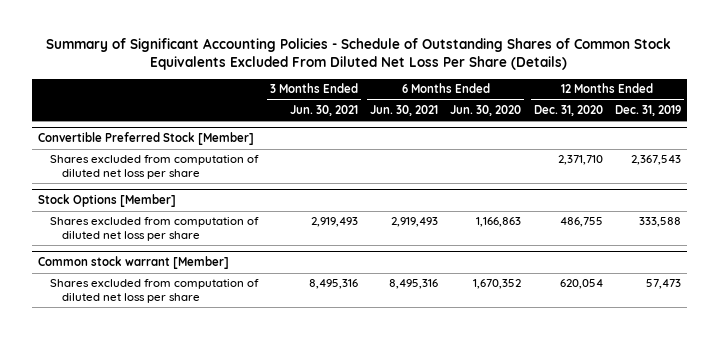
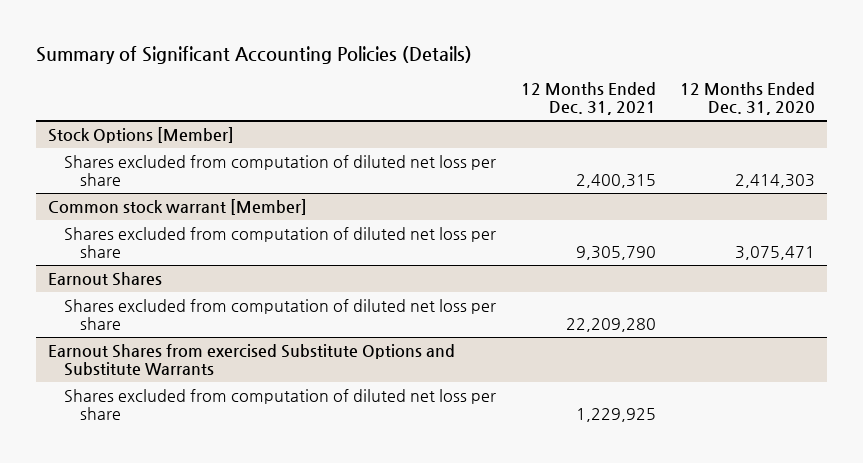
- Summary of Significant Accounting Policies - Schedule of Outstanding Shares of Common Stock Equivalents Excluded From Diluted Net Loss Per Share (Details)
+ Summary of Significant Accounting Policies (Details)
- | 3 Months Ended Jun. 30, 2021 | 6 Months Ended Jun. 30, 2021 | 6 Months Ended Jun. 30, 2020 | 12 Months Ended Dec. 31, 2020 | 12 Months Ended Dec. 31, 2019
+ | 12 Months Ended Dec. 31, 2021 | 12 Months Ended Dec. 31, 2020
- Convertible Preferred Stock [Member]
- Shares excluded from computation of diluted net loss per share | | | | 2,371,710 | 2,367,543
@ Stock Options [Member]
- Shares excluded from computation of diluted net loss per share | 2,919,493 | 2,919,493 | 1,166,863 | 486,755 | 333,588
+ Shares excluded from computation of diluted net loss per share | 2,400,315 | 2,414,303
@ Common stock warrant [Member]
- Shares excluded from computation of diluted net loss per share | 8,495,316 | 8,495,316 | 1,670,352 | 620,054 | 57,473
+ Shares excluded from computation of diluted net loss per share | 9,305,790 | 3,075,471
+ Earnout Shares
+ Shares excluded from computation of diluted net loss per share | 22,209,280 |
+ Earnout Shares from exercised Substitute Options and Substitute Warrants
+ Shares excluded from computation of diluted net loss per share | 1,229,925 |

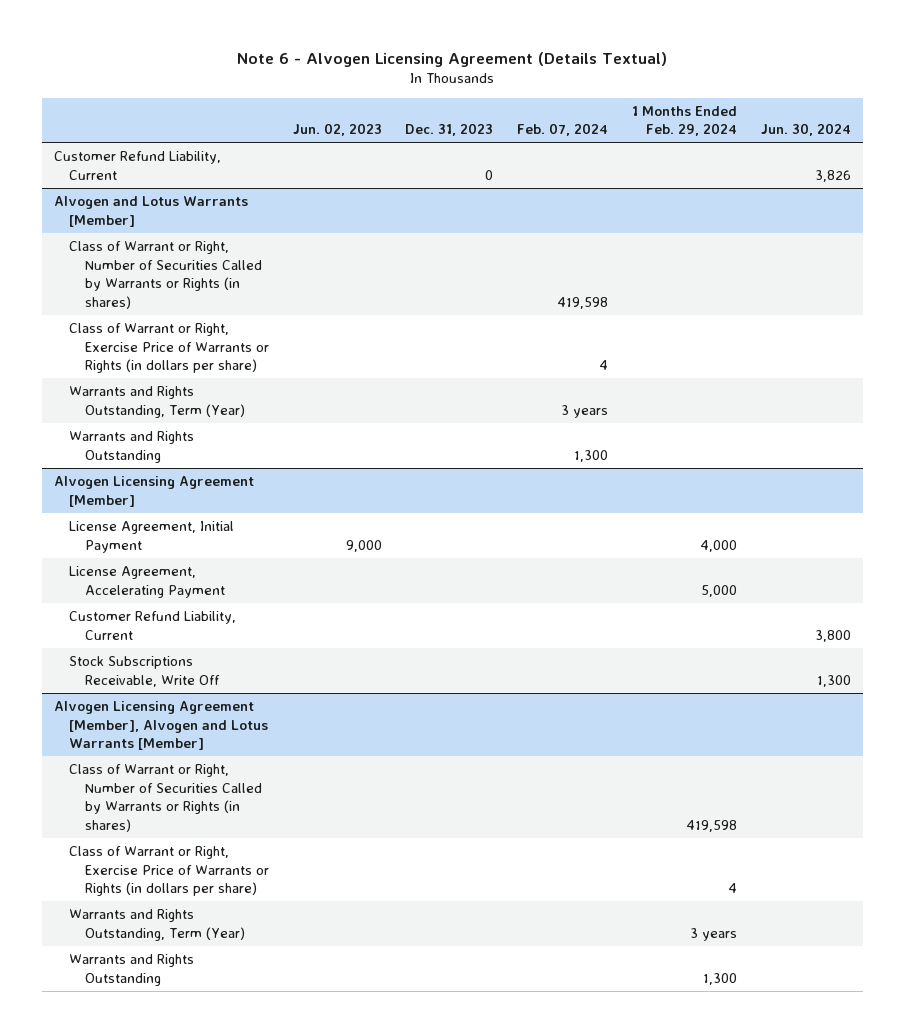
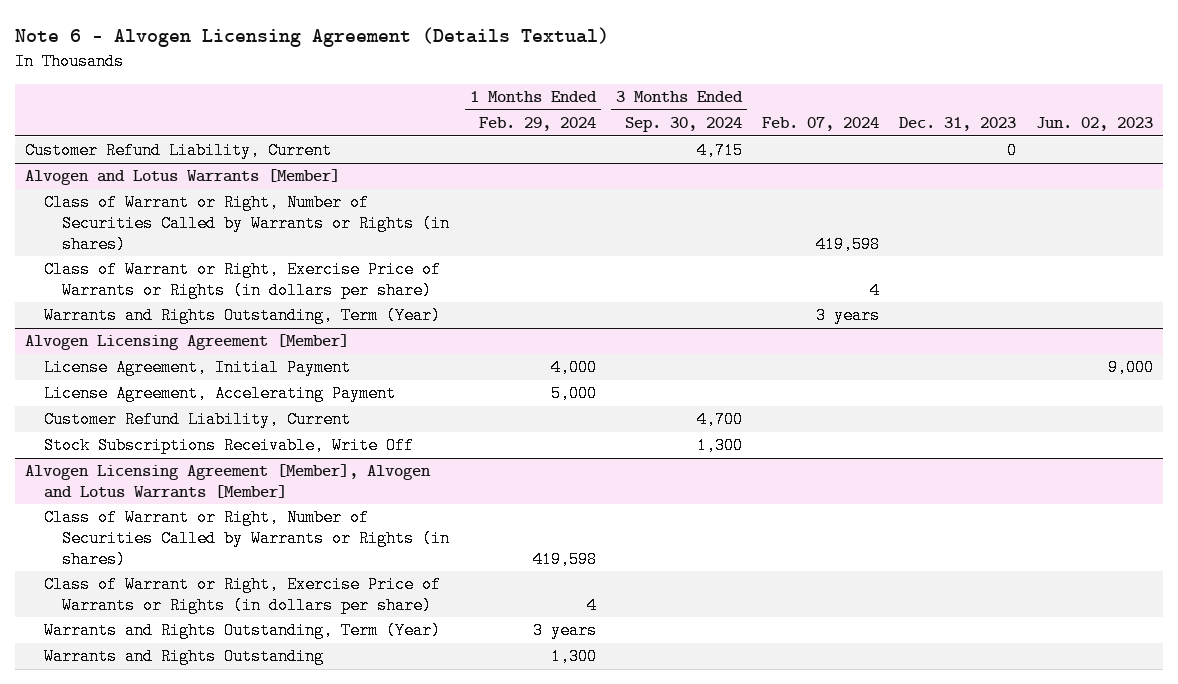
- | Jun. 02, 2023 | Dec. 31, 2023 | Feb. 07, 2024 | 1 Months Ended Feb. 29, 2024 | Jun. 30, 2024
+ | 1 Months Ended Feb. 29, 2024 | 3 Months Ended Sep. 30, 2024 | Feb. 07, 2024 | Dec. 31, 2023 | Jun. 02, 2023
@ Alvogen and Lotus Warrants [Member]
- Warrants and Rights Outstanding | | | 1,300 | |

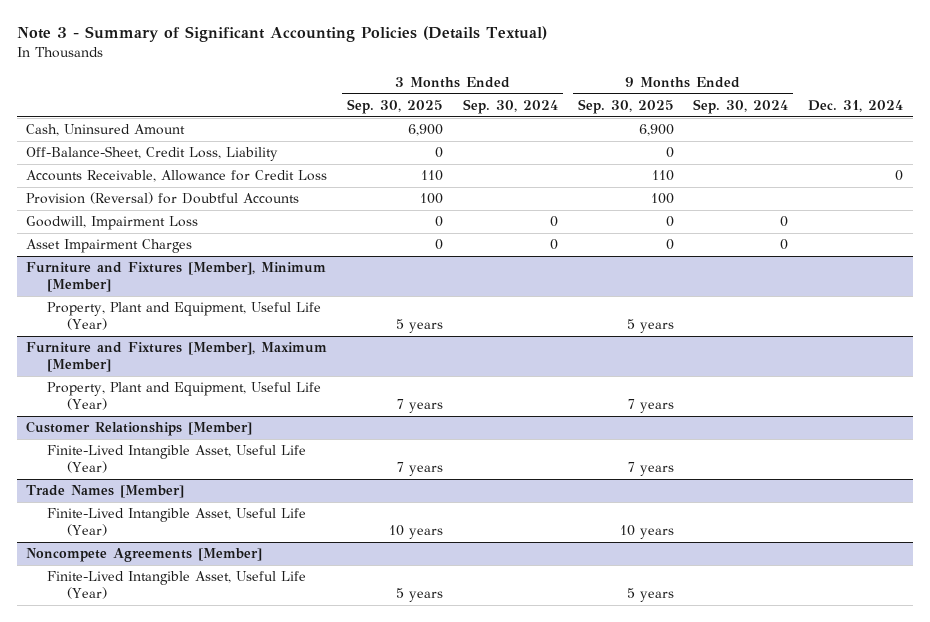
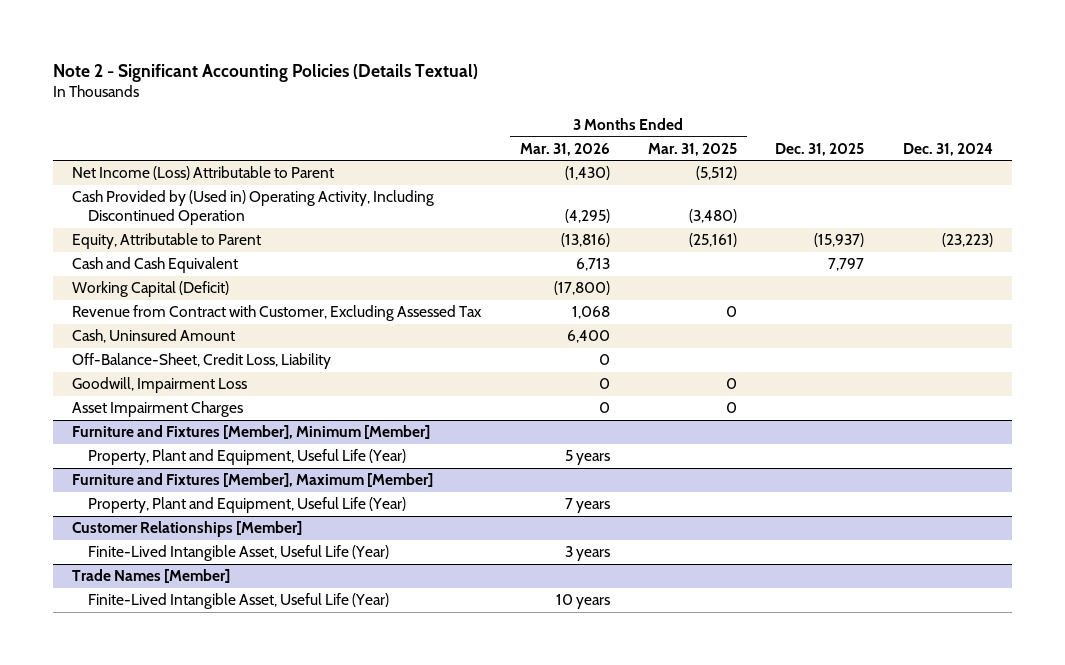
- Note 3 - Summary of Significant Accounting Policies (Details Textual)
+ Note 2 - Significant Accounting Policies (Details Textual)
- | 3 Months Ended Sep. 30, 2025 | 3 Months Ended Sep. 30, 2024 | 9 Months Ended Sep. 30, 2025 | 9 Months Ended Sep. 30, 2024 | Dec. 31, 2024
+ | 3 Months Ended Mar. 31, 2026 | 3 Months Ended Mar. 31, 2025 | Dec. 31, 2025 | Dec. 31, 2024
+ Net Income (Loss) Attributable to Parent | (1,430) | (5,512) | |
+ Cash Provided by (Used in) Operating Activity, Including Discontinued Operation | (4,295) | (3,480) | |
+ Equity, Attributable to Parent | (13,816) | (25,161) | (15,937) | (23,223)
+ Cash and Cash Equivalent | 6,713 | | 7,797 |
+ Working Capital (Deficit) | (17,800) | | |
+ Revenue from Contract with Customer, Excluding Assessed Tax | 1,068 | 0 | |
- Accounts Receivable, Allowance for Credit Loss | 110 | | 110 | | 0
- Provision (Reversal) for Doubtful Accounts | 100 | | 100 | |
- Noncompete Agreements [Member]
- Finite-Lived Intangible Asset, Useful Life (Year) | 5 years | | 5 years | |

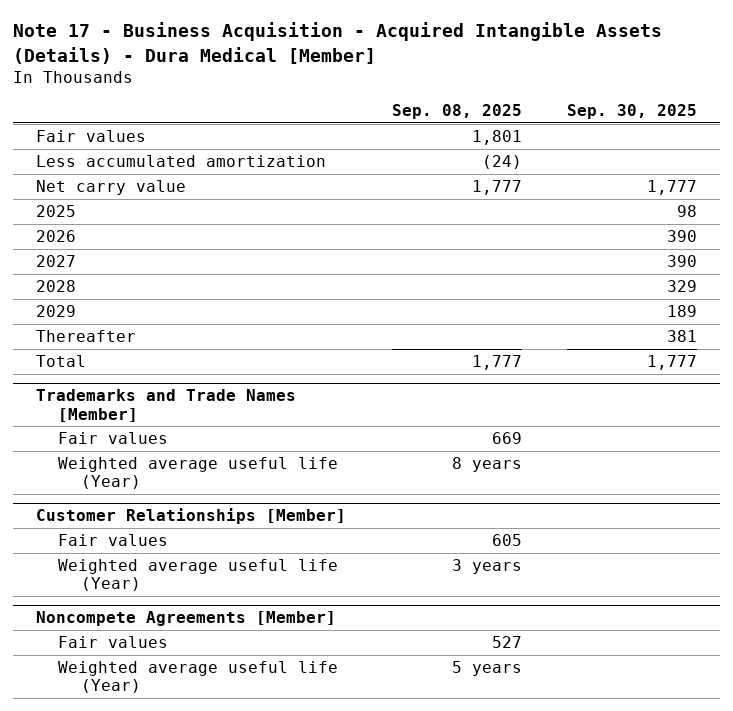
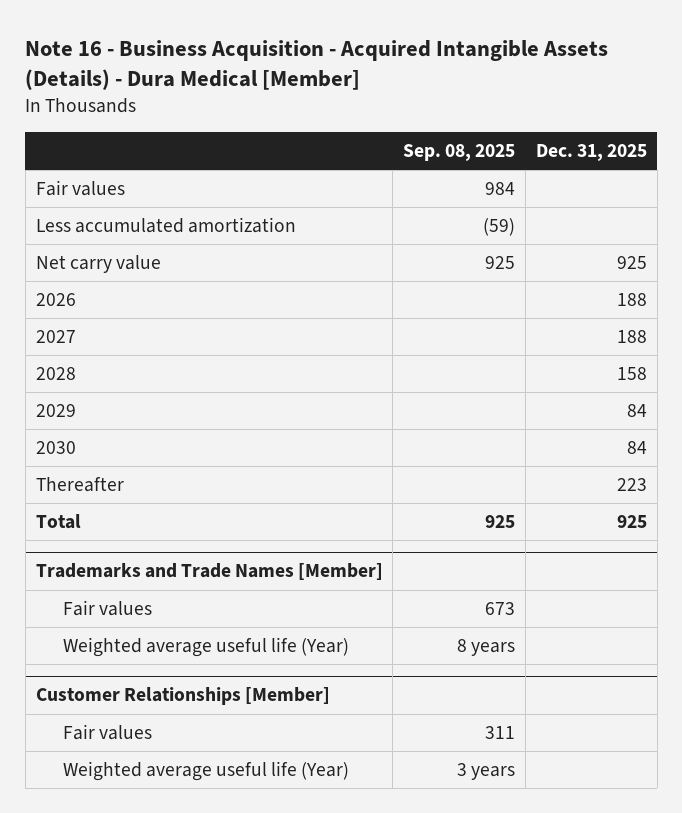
- Note 17 - Business Acquisition - Acquired Intangible Assets (Details) - Dura Medical [Member]
+ Note 16 - Business Acquisition - Acquired Intangible Assets (Details) - Dura Medical [Member]
- | Sep. 08, 2025 | Sep. 30, 2025
+ | Sep. 08, 2025 | Dec. 31, 2025
- Fair values | 1,801 |
- Less accumulated amortization | (24) |
- Net carry value | 1,777 | 1,777
- 2025 | | 98
+ Fair values | 984 |
+ Less accumulated amortization | (59) |
+ Net carry value | 925 | 925
+ 2030 | | 84
- Total | 1,777 | 1,777
+ Total | 925 | 925
@ Trademarks and Trade Names [Member]
- Fair values | 669 |
+ Fair values | 673 |
@ Customer Relationships [Member]
- Fair values | 605 |
+ Fair values | 311 |
- Noncompete Agreements [Member]
- Fair values | 527 |
- Weighted average useful life (Year) | 5 years |

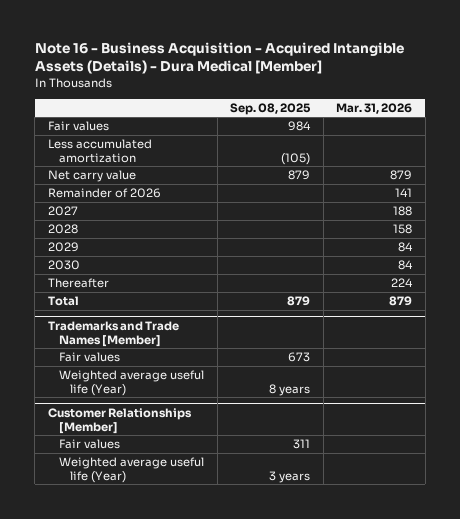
- | Sep. 08, 2025 | Dec. 31, 2025
+ | Sep. 08, 2025 | Mar. 31, 2026
- Less accumulated amortization | (59) |
- Net carry value | 925 | 925
- 2026 | | 188
+ Less accumulated amortization | (105) |
+ Net carry value | 879 | 879
+ Remainder of 2026 | | 141
- Total | 925 | 925
+ Total | 879 | 879

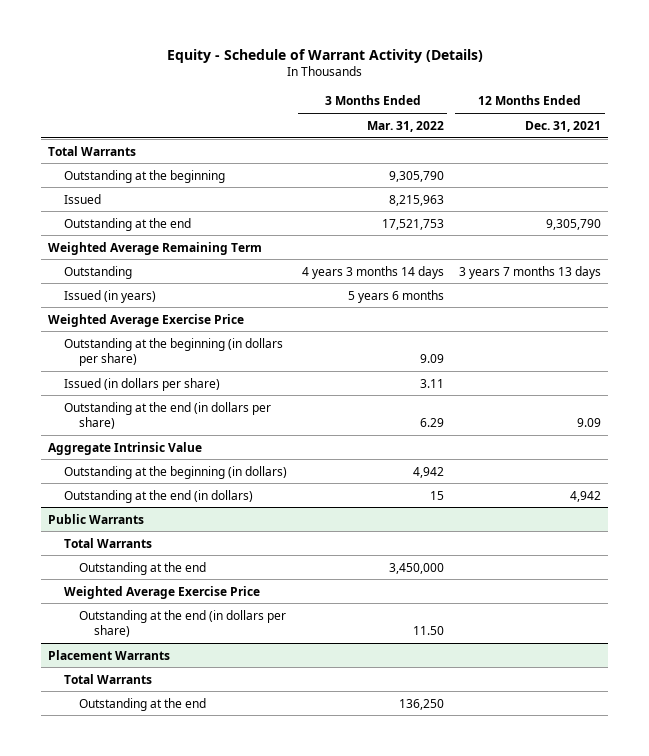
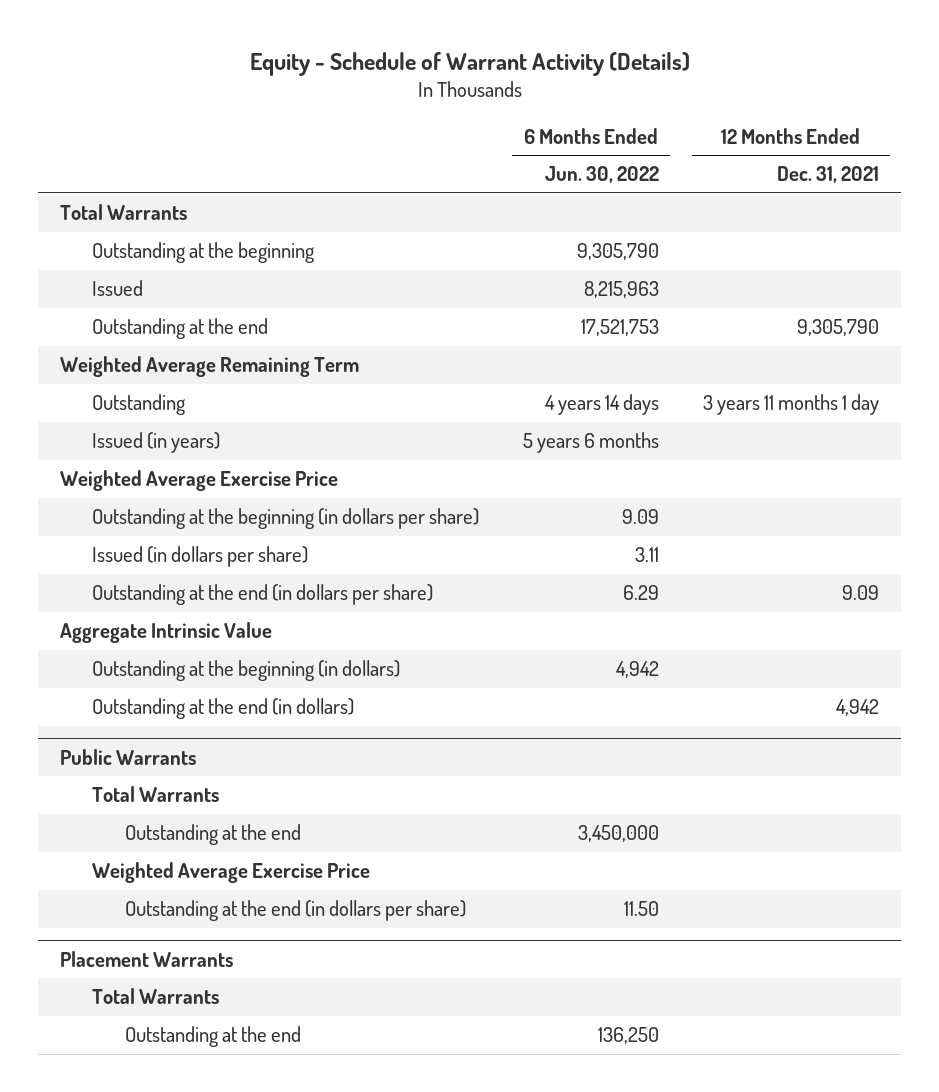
- | 3 Months Ended Mar. 31, 2022 | 12 Months Ended Dec. 31, 2021
+ | 6 Months Ended Jun. 30, 2022 | 12 Months Ended Dec. 31, 2021
- Outstanding | 4 years 3 months 14 days | 3 years 7 months 13 days
+ Outstanding | 4 years 14 days | 3 years 11 months 1 day

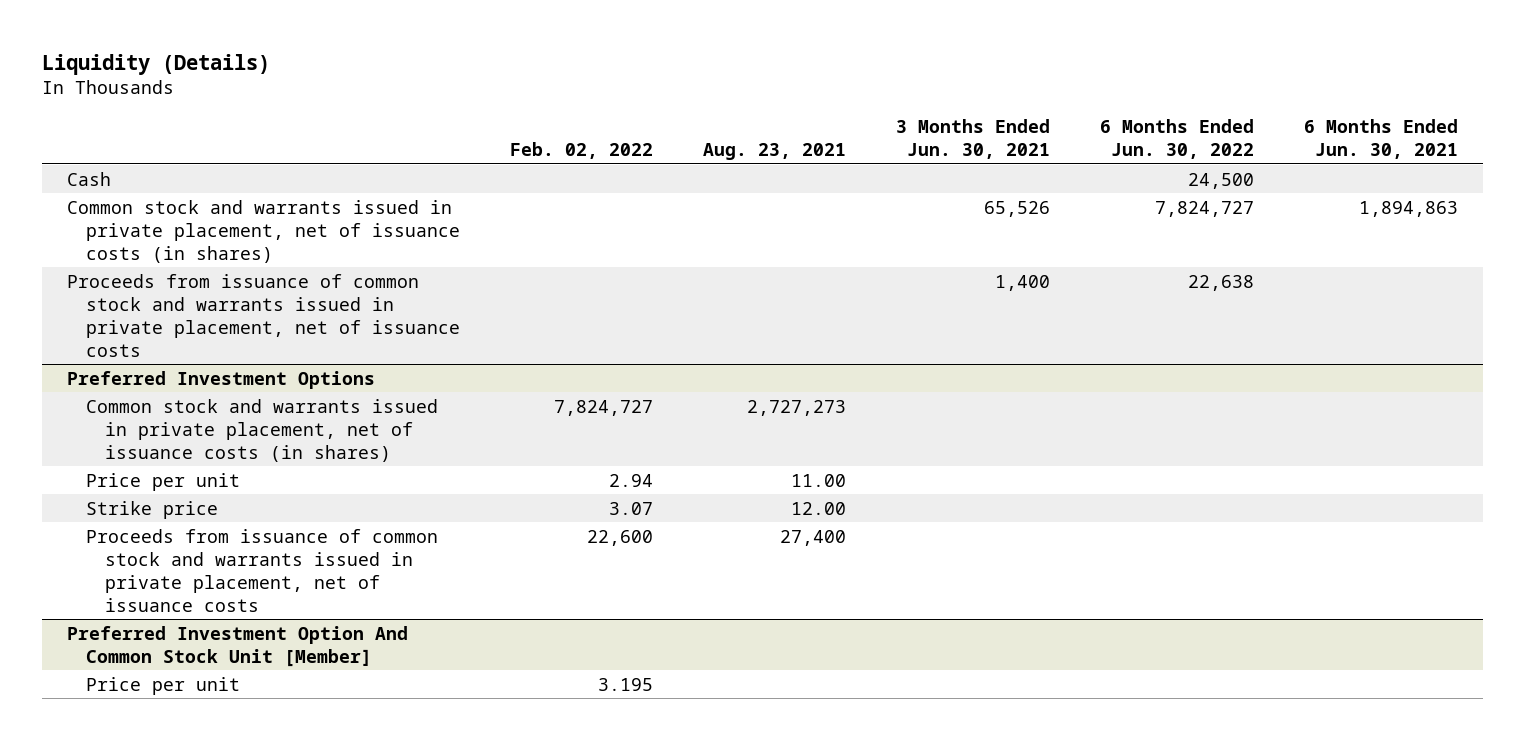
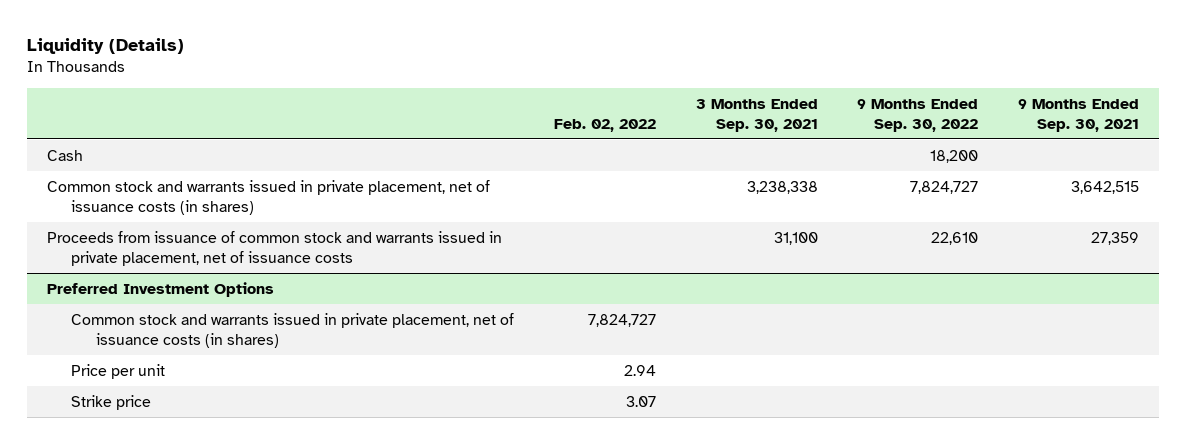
- | Feb. 02, 2022 | Aug. 23, 2021 | 3 Months Ended Jun. 30, 2021 | 6 Months Ended Jun. 30, 2022 | 6 Months Ended Jun. 30, 2021
+ | Feb. 02, 2022 | 3 Months Ended Sep. 30, 2021 | 9 Months Ended Sep. 30, 2022 | 9 Months Ended Sep. 30, 2021
@ Preferred Investment Options
- Proceeds from issuance of common stock and warrants issued in private placement, net of issuance costs | 22,600 | 27,400 | | |
- Preferred Investment Option And Common Stock Unit [Member]
- Price per unit | 3.195 | | | |

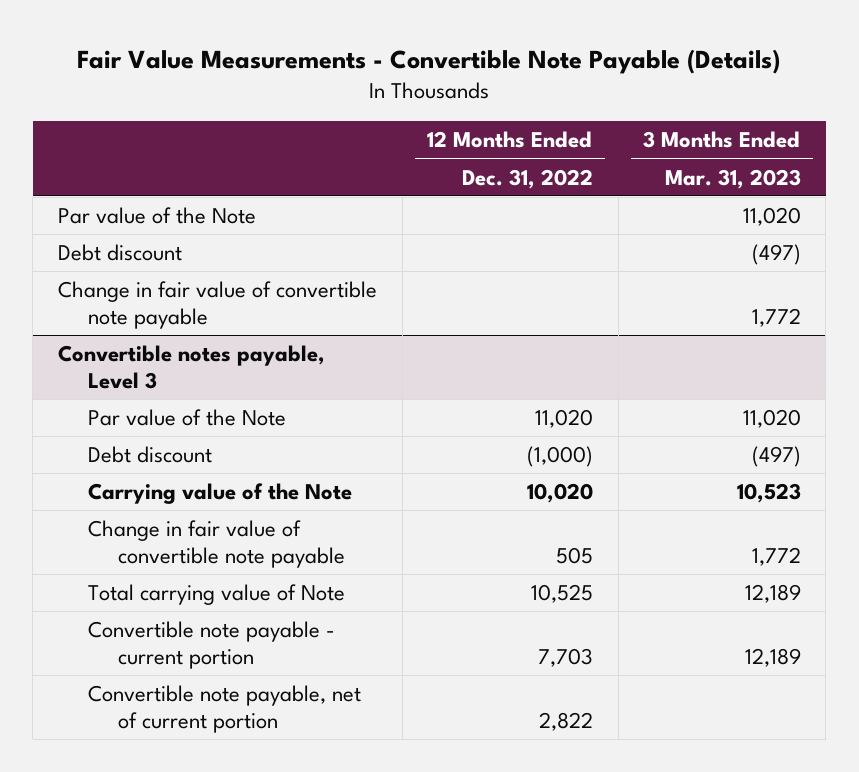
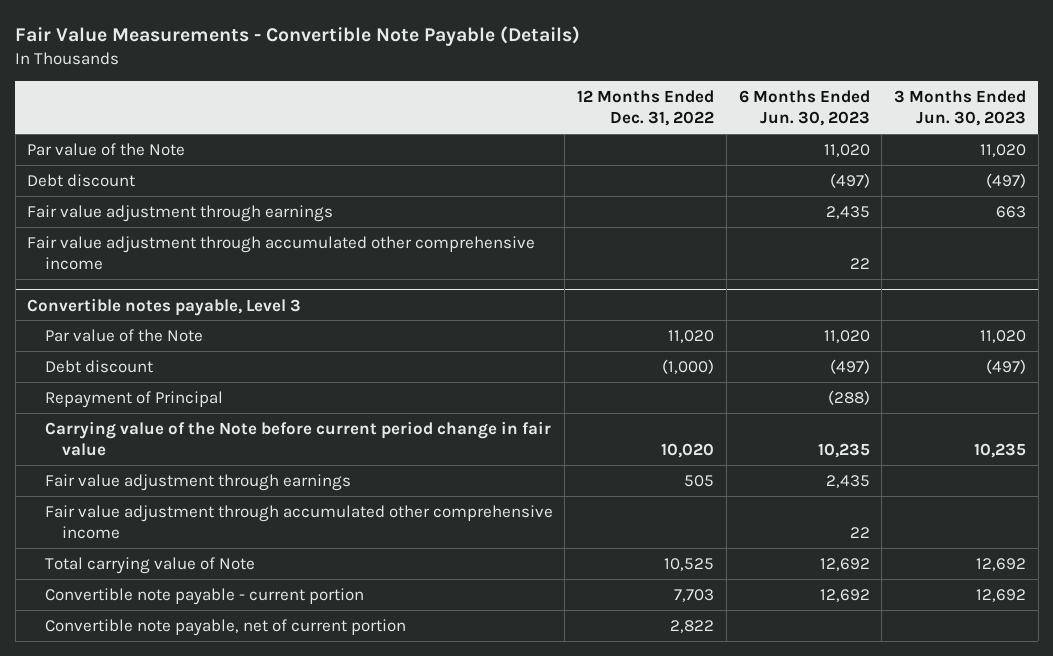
- | 12 Months Ended Dec. 31, 2022 | 3 Months Ended Mar. 31, 2023
+ | 12 Months Ended Dec. 31, 2022 | 6 Months Ended Jun. 30, 2023 | 3 Months Ended Jun. 30, 2023
- Change in fair value of convertible note payable | | 1,772
+ Fair value adjustment through earnings | | 2,435 | 663
+ Fair value adjustment through accumulated other comprehensive income | | 22 |
@ Convertible notes payable, Level 3
- Carrying value of the Note | 10,020 | 10,523
- Change in fair value of convertible note payable | 505 | 1,772
+ Repayment of Principal | | (288) |
+ Carrying value of the Note before current period change in fair value | 10,020 | 10,235 | 10,235
+ Fair value adjustment through earnings | 505 | 2,435 |
+ Fair value adjustment through accumulated other comprehensive income | | 22 |

